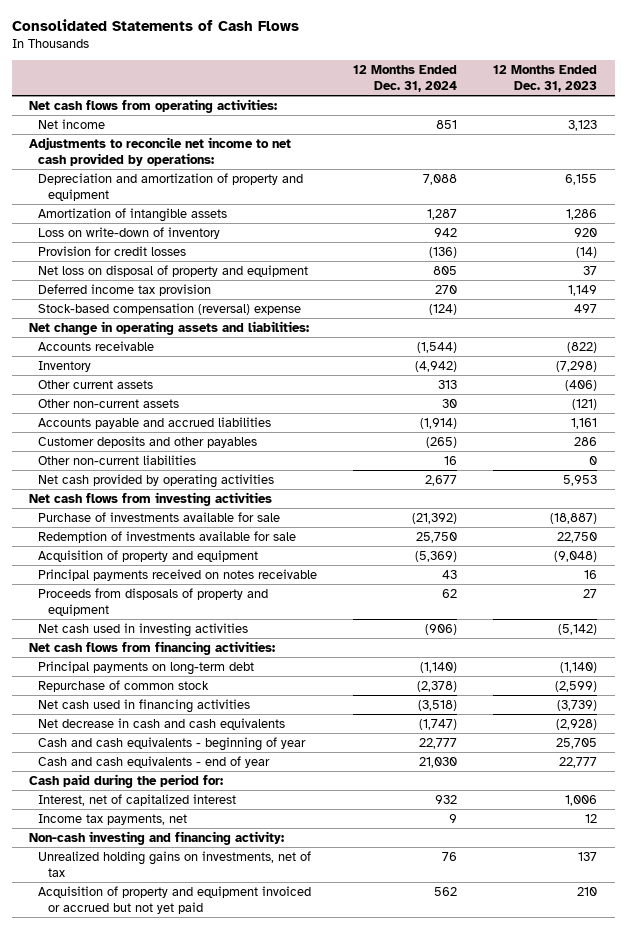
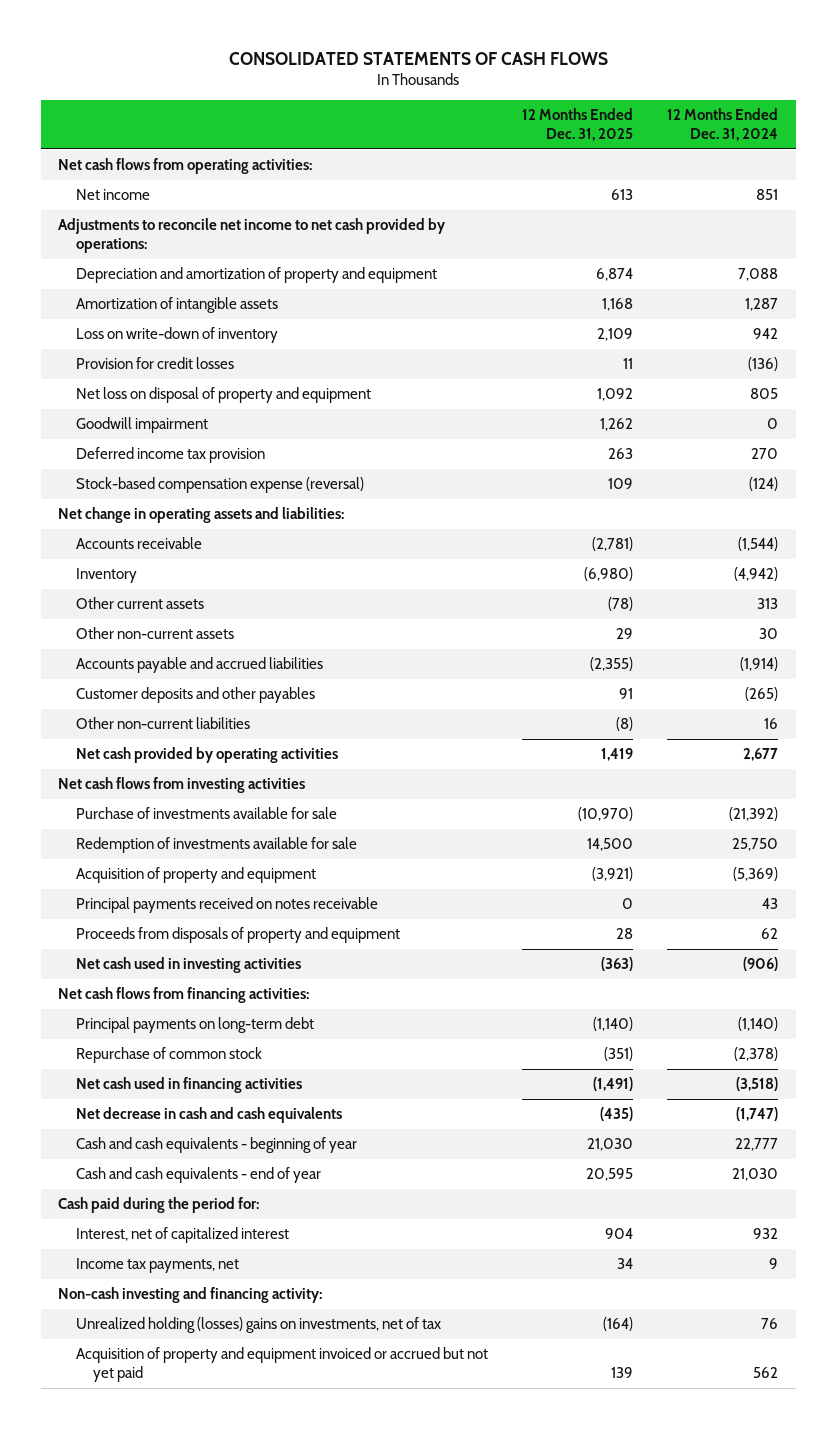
- Consolidated Statements of Cash Flows
+ CONSOLIDATED STATEMENTS OF CASH FLOWS
- | 12 Months Ended Dec. 31, 2024 | 12 Months Ended Dec. 31, 2023
+ | 12 Months Ended Dec. 31, 2025 | 12 Months Ended Dec. 31, 2024
+ Goodwill impairment | 1,262 | 0
- Stock-based compensation (reversal) expense | (124) | 497
+ Stock-based compensation expense (reversal) | 109 | (124)
- Unrealized holding gains on investments, net of tax | 76 | 137
+ Unrealized holding (losses) gains on investments, net of tax | (164) | 76

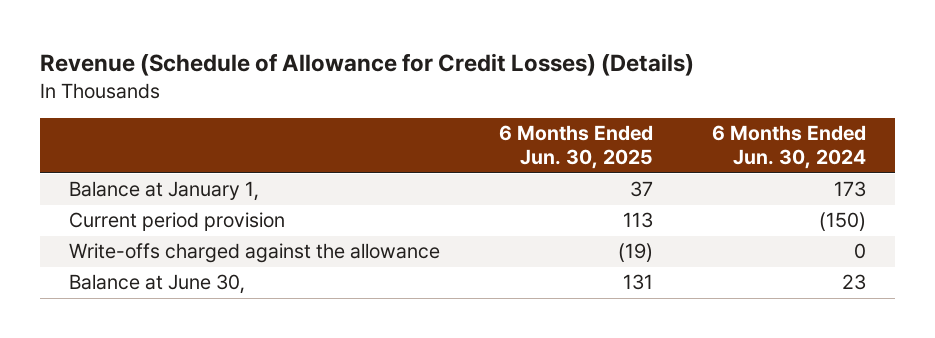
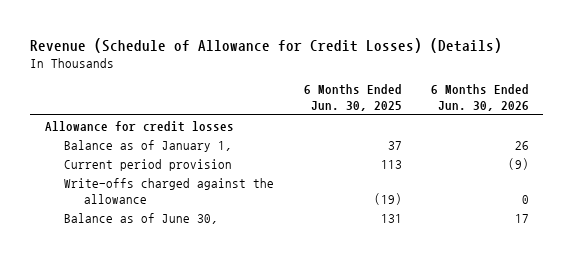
- | 6 Months Ended Jun. 30, 2025 | 6 Months Ended Jun. 30, 2024
+ | 6 Months Ended Jun. 30, 2025 | 6 Months Ended Jun. 30, 2026
- Balance at January 1, | 37 | 173
+ Allowance for credit losses
+ Balance as of January 1, | 37 | 26
- Balance at June 30, | 131 | 23
+ Balance as of June 30, | 131 | 17

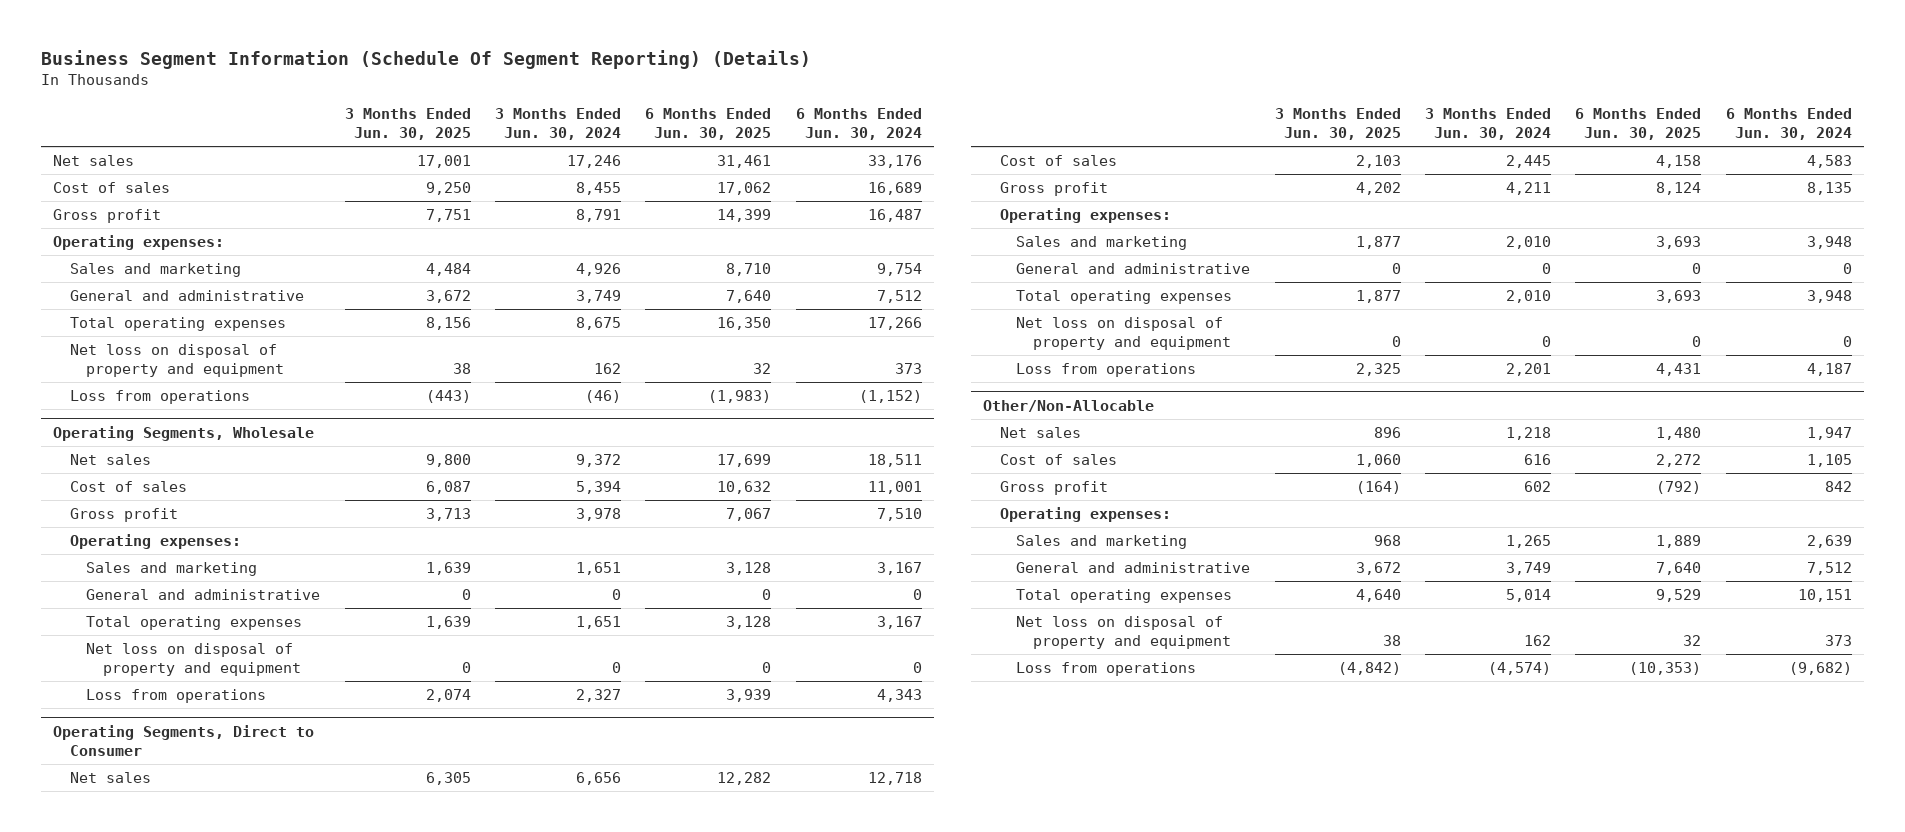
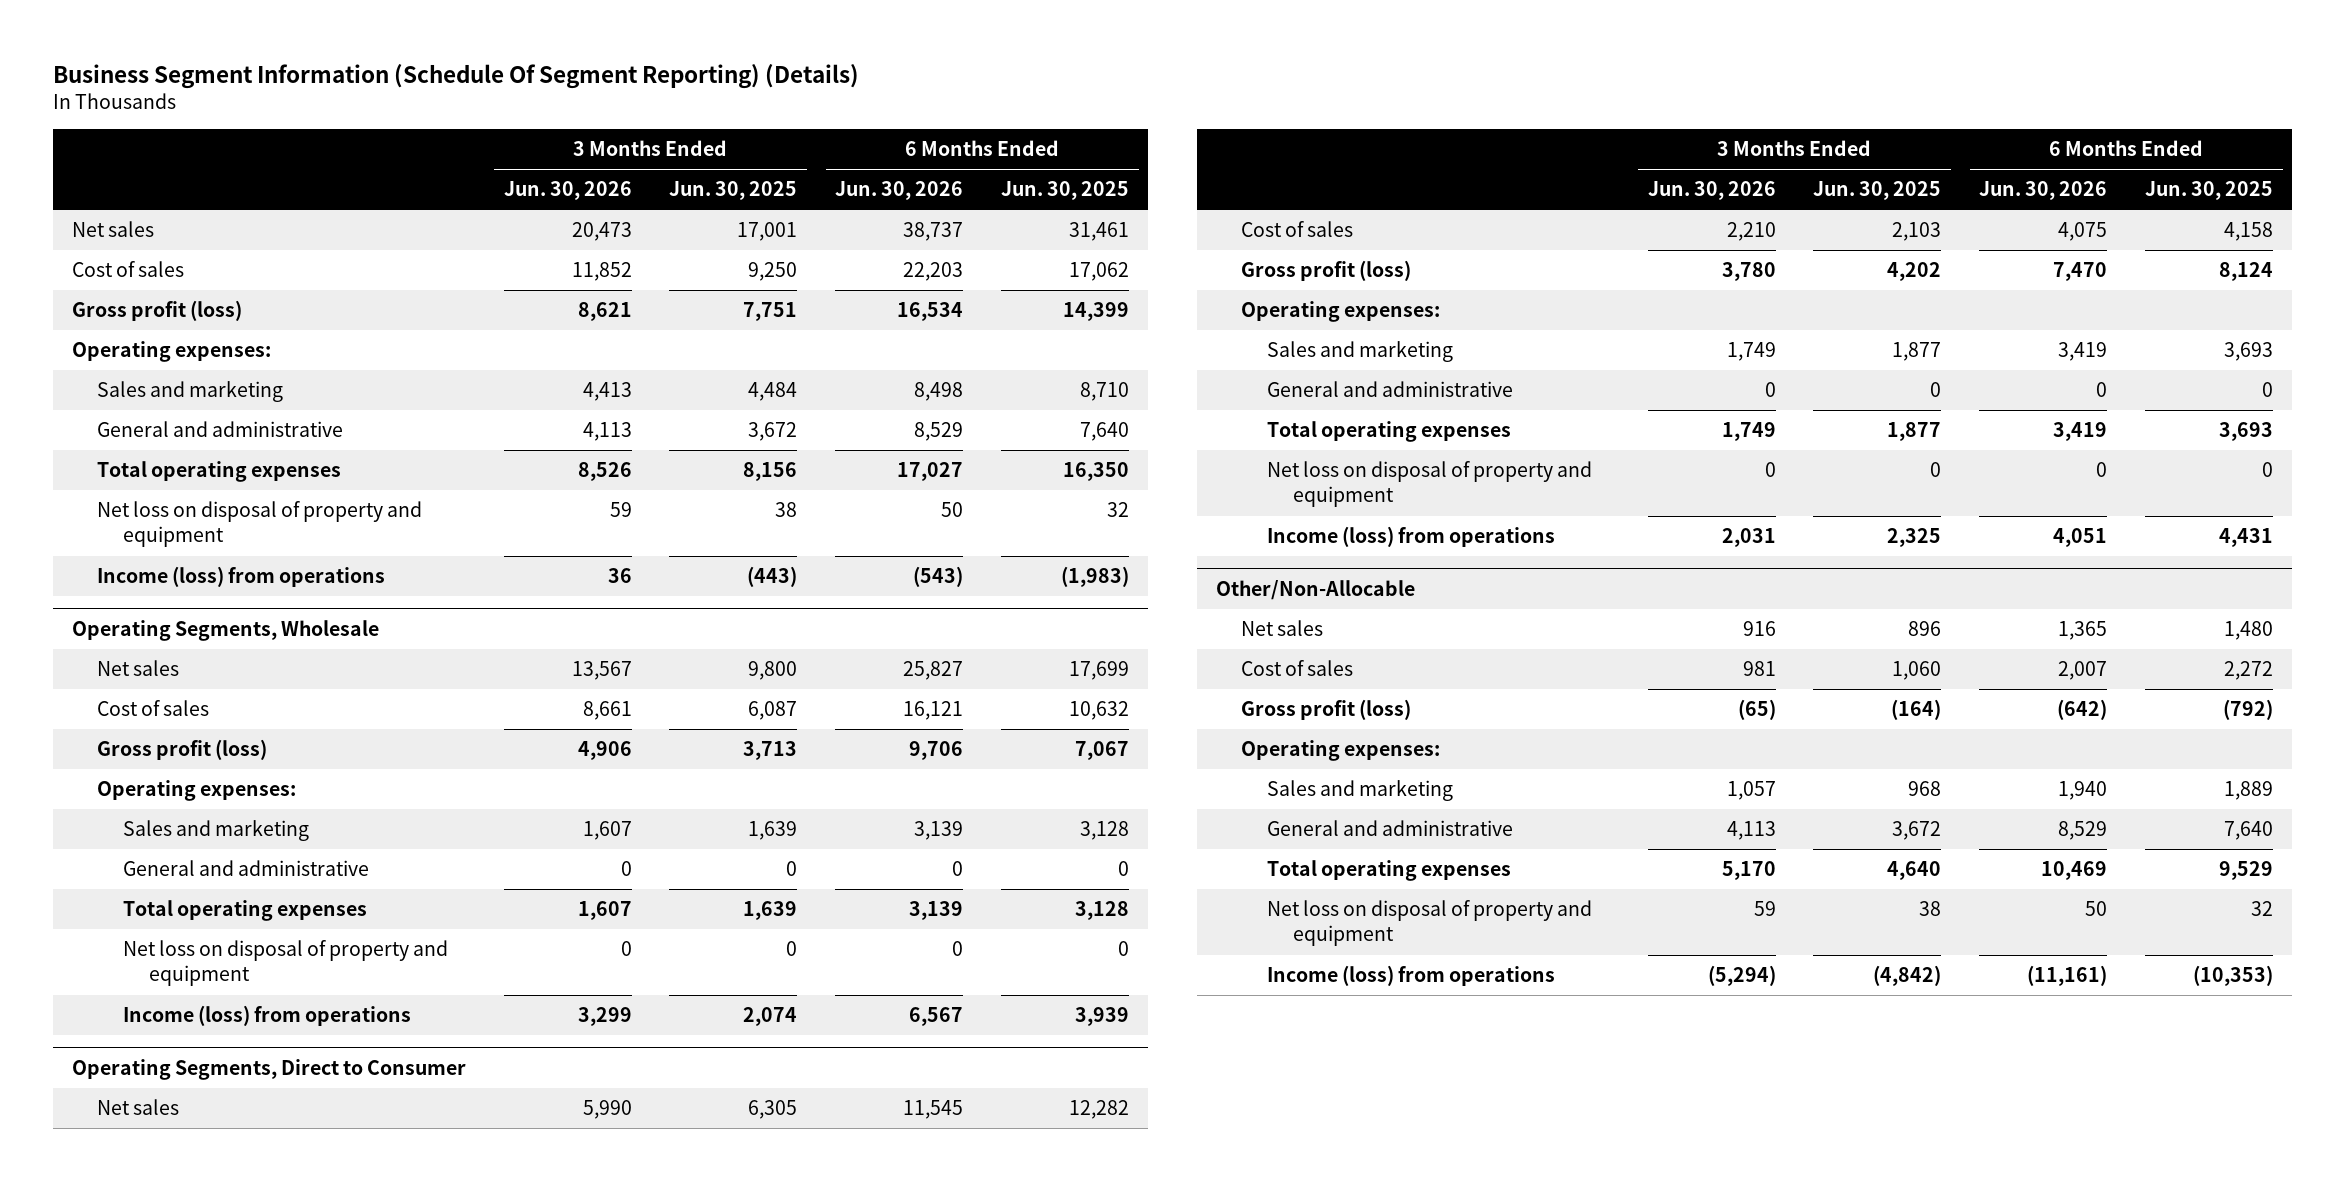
- | 3 Months Ended Jun. 30, 2025 | 3 Months Ended Jun. 30, 2024 | 6 Months Ended Jun. 30, 2025 | 6 Months Ended Jun. 30, 2024
+ | 3 Months Ended Jun. 30, 2026 | 3 Months Ended Jun. 30, 2025 | 6 Months Ended Jun. 30, 2026 | 6 Months Ended Jun. 30, 2025
- Gross profit | 7,751 | 8,791 | 14,399 | 16,487
+ Gross profit (loss) | 8,621 | 7,751 | 16,534 | 14,399
- Loss from operations | (443) | (46) | (1,983) | (1,152)
+ Income (loss) from operations | 36 | (443) | (543) | (1,983)
@ Operating Segments, Wholesale
- Gross profit | 3,713 | 3,978 | 7,067 | 7,510
+ Gross profit (loss) | 4,906 | 3,713 | 9,706 | 7,067
- Loss from operations | 2,074 | 2,327 | 3,939 | 4,343
+ Income (loss) from operations | 3,299 | 2,074 | 6,567 | 3,939
@ Operating Segments, Direct to Consumer
- Gross profit | 4,202 | 4,211 | 8,124 | 8,135
+ Gross profit (loss) | 3,780 | 4,202 | 7,470 | 8,124
- Loss from operations | 2,325 | 2,201 | 4,431 | 4,187
+ Income (loss) from operations | 2,031 | 2,325 | 4,051 | 4,431
@ Other/Non-Allocable
- Gross profit | (164) | 602 | (792) | 842
+ Gross profit (loss) | (65) | (164) | (642) | (792)
- Loss from operations | (4,842) | (4,574) | (10,353) | (9,682)
+ Income (loss) from operations | (5,294) | (4,842) | (11,161) | (10,353)

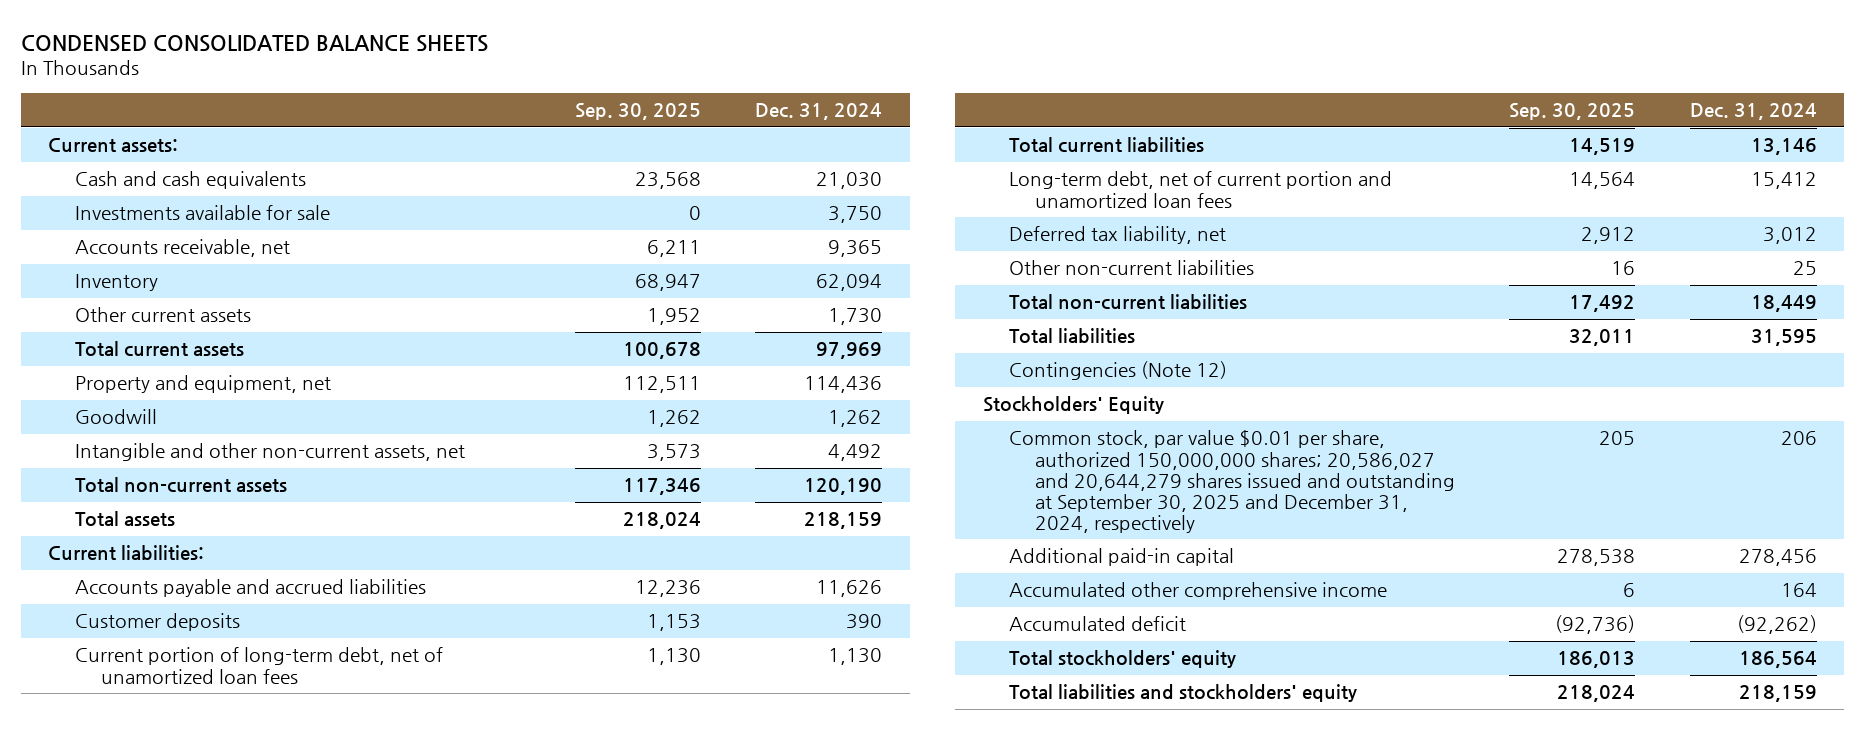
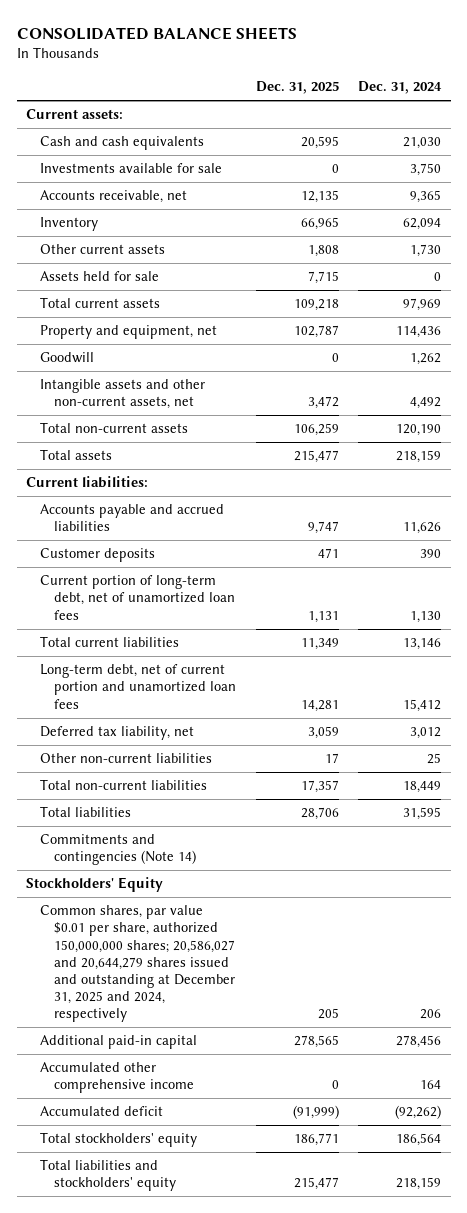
- CONDENSED CONSOLIDATED BALANCE SHEETS
+ CONSOLIDATED BALANCE SHEETS
- | Sep. 30, 2025 | Dec. 31, 2024
+ | Dec. 31, 2025 | Dec. 31, 2024
+ Assets held for sale | 7,715 | 0
- Intangible and other non-current assets, net | 3,573 | 4,492
+ Intangible assets and other non-current assets, net | 3,472 | 4,492
- Contingencies (Note 12)
+ Commitments and contingencies (Note 14)
- Common stock, par value $0.01 per share, authorized 150,000,000 shares; 20,586,027 and 20,644,279 shares issued and outstanding at September 30, 2025 and December 31, 2024, respectively | 205 | 206
+ Common shares, par value $0.01 per share, authorized 150,000,000 shares; 20,586,027 and 20,644,279 shares issued and outstanding at December 31, 2025 and 2024, respectively | 205 | 206

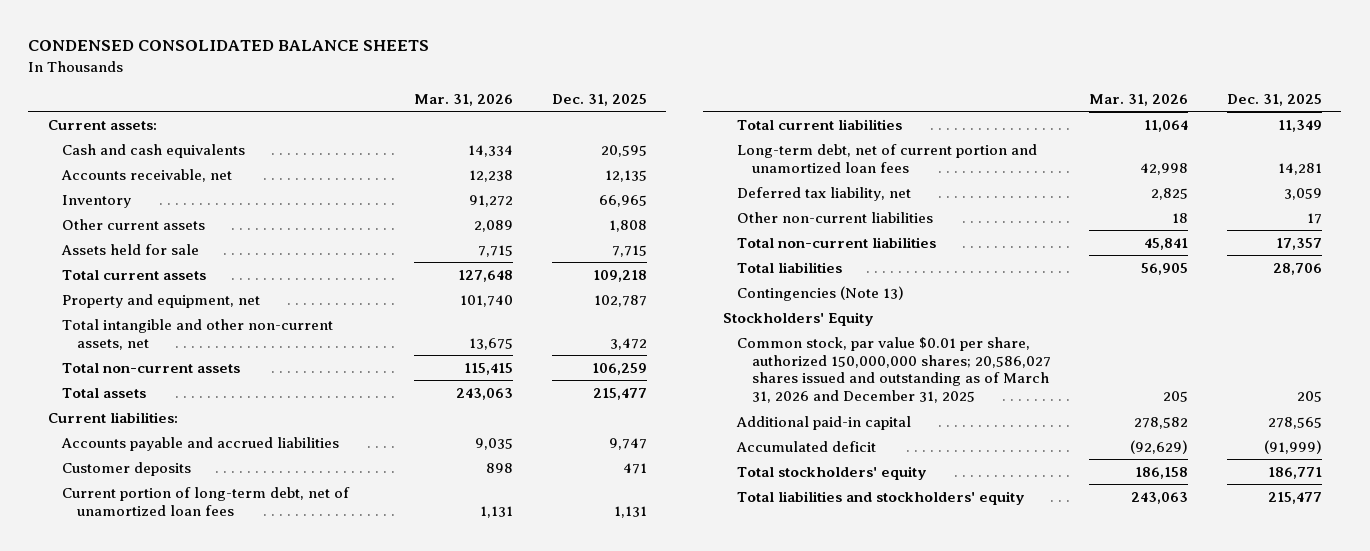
- CONSOLIDATED BALANCE SHEETS
+ CONDENSED CONSOLIDATED BALANCE SHEETS
- | Dec. 31, 2025 | Dec. 31, 2024
+ | Mar. 31, 2026 | Dec. 31, 2025
- Investments available for sale | 0 | 3,750
- Goodwill | 0 | 1,262
- Intangible assets and other non-current assets, net | 3,472 | 4,492
+ Total intangible and other non-current assets, net | 13,675 | 3,472
- Commitments and contingencies (Note 14)
+ Contingencies (Note 13)
- Common shares, par value $0.01 per share, authorized 150,000,000 shares; 20,586,027 and 20,644,279 shares issued and outstanding at December 31, 2025 and 2024, respectively | 205 | 206
+ Common stock, par value $0.01 per share, authorized 150,000,000 shares; 20,586,027 shares issued and outstanding as of March 31, 2026 and December 31, 2025 | 205 | 205
- Accumulated other comprehensive income | 0 | 164

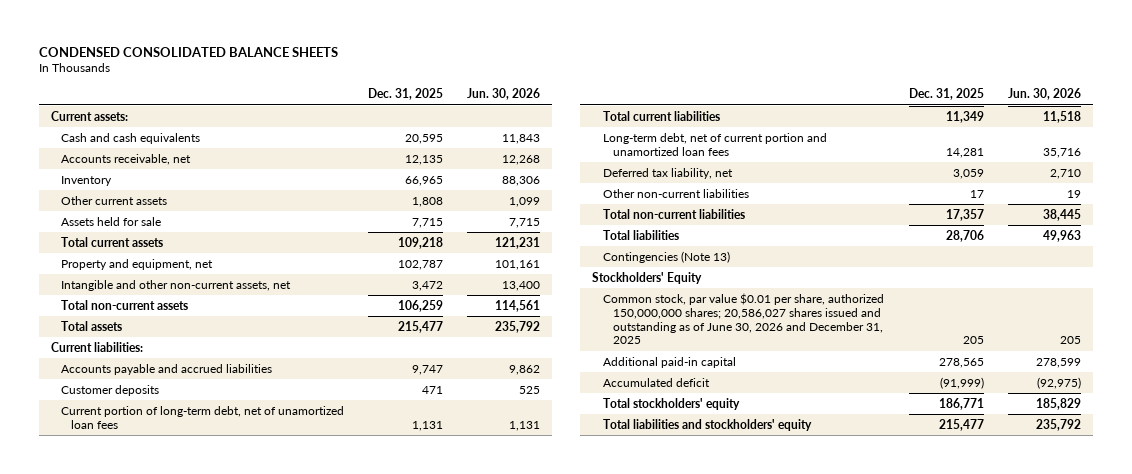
- | Mar. 31, 2026 | Dec. 31, 2025
+ | Dec. 31, 2025 | Jun. 30, 2026
- Total intangible and other non-current assets, net | 13,675 | 3,472
+ Intangible and other non-current assets, net | 3,472 | 13,400
- Common stock, par value $0.01 per share, authorized 150,000,000 shares; 20,586,027 shares issued and outstanding as of March 31, 2026 and December 31, 2025 | 205 | 205
+ Common stock, par value $0.01 per share, authorized 150,000,000 shares; 20,586,027 shares issued and outstanding as of June 30, 2026 and December 31, 2025 | 205 | 205

